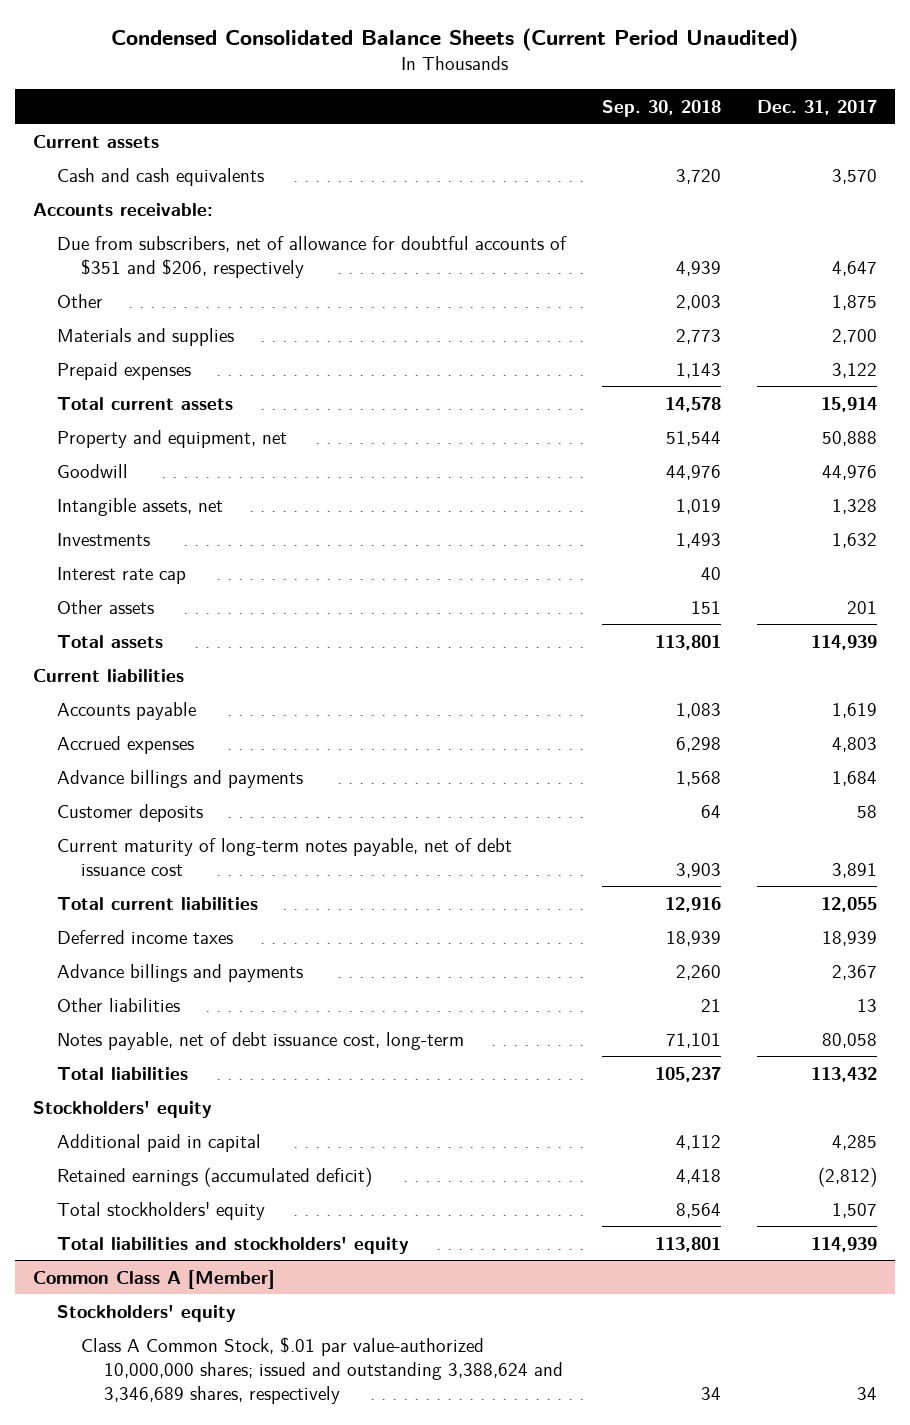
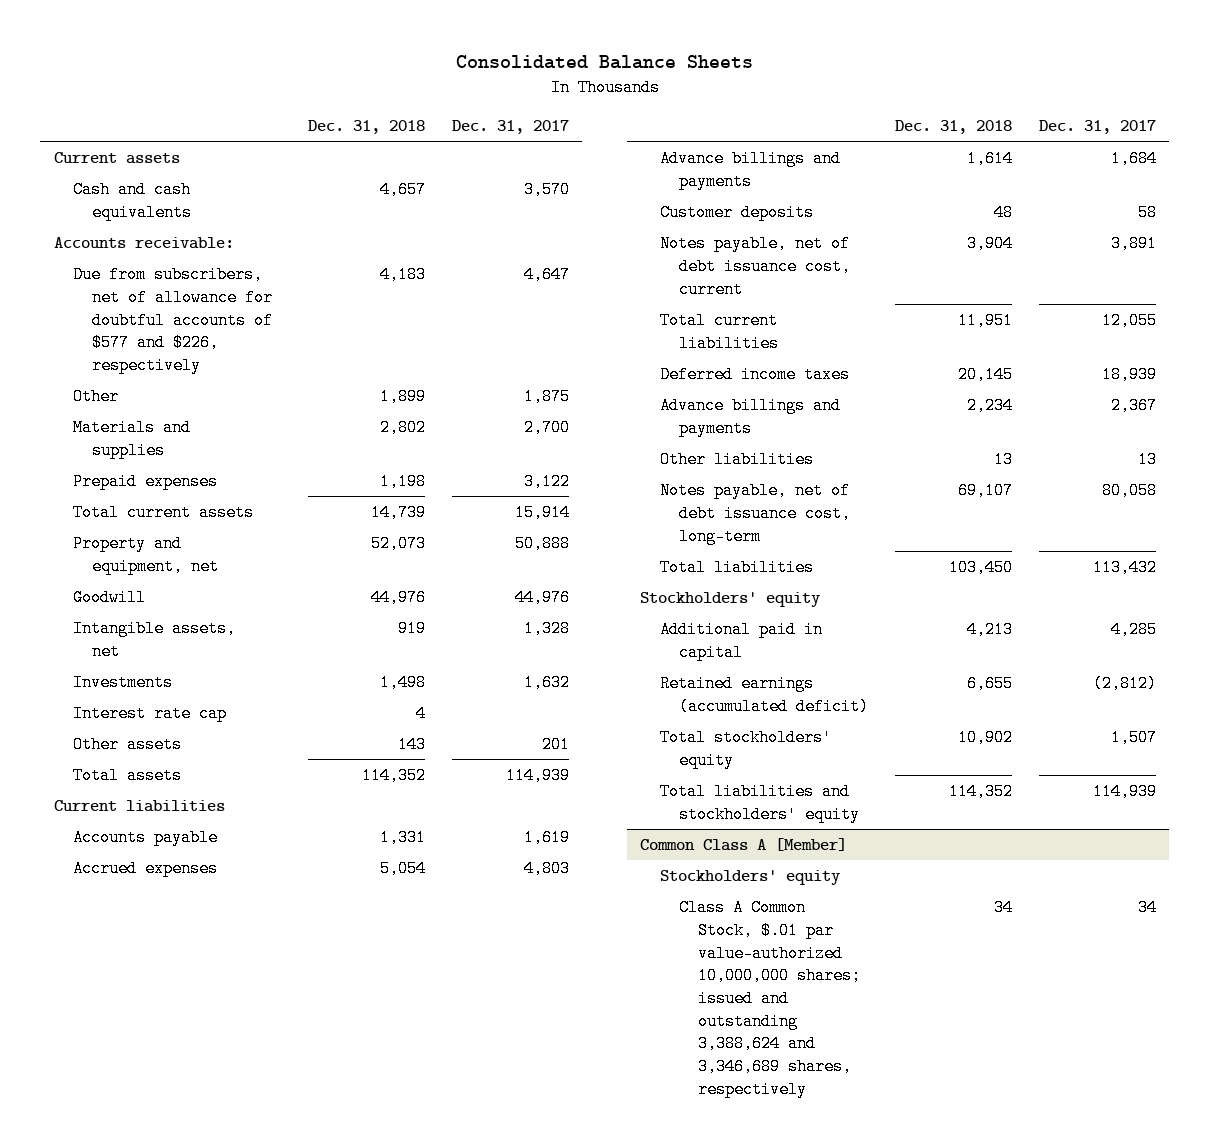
- Condensed Consolidated Balance Sheets (Current Period Unaudited)
+ Consolidated Balance Sheets
- | Sep. 30, 2018 | Dec. 31, 2017
+ | Dec. 31, 2018 | Dec. 31, 2017
- Due from subscribers, net of allowance for doubtful accounts of $351 and $206, respectively | 4,939 | 4,647
+ Due from subscribers, net of allowance for doubtful accounts of $577 and $226, respectively | 4,183 | 4,647
- Current maturity of long-term notes payable, net of debt issuance cost | 3,903 | 3,891
+ Notes payable, net of debt issuance cost, current | 3,904 | 3,891

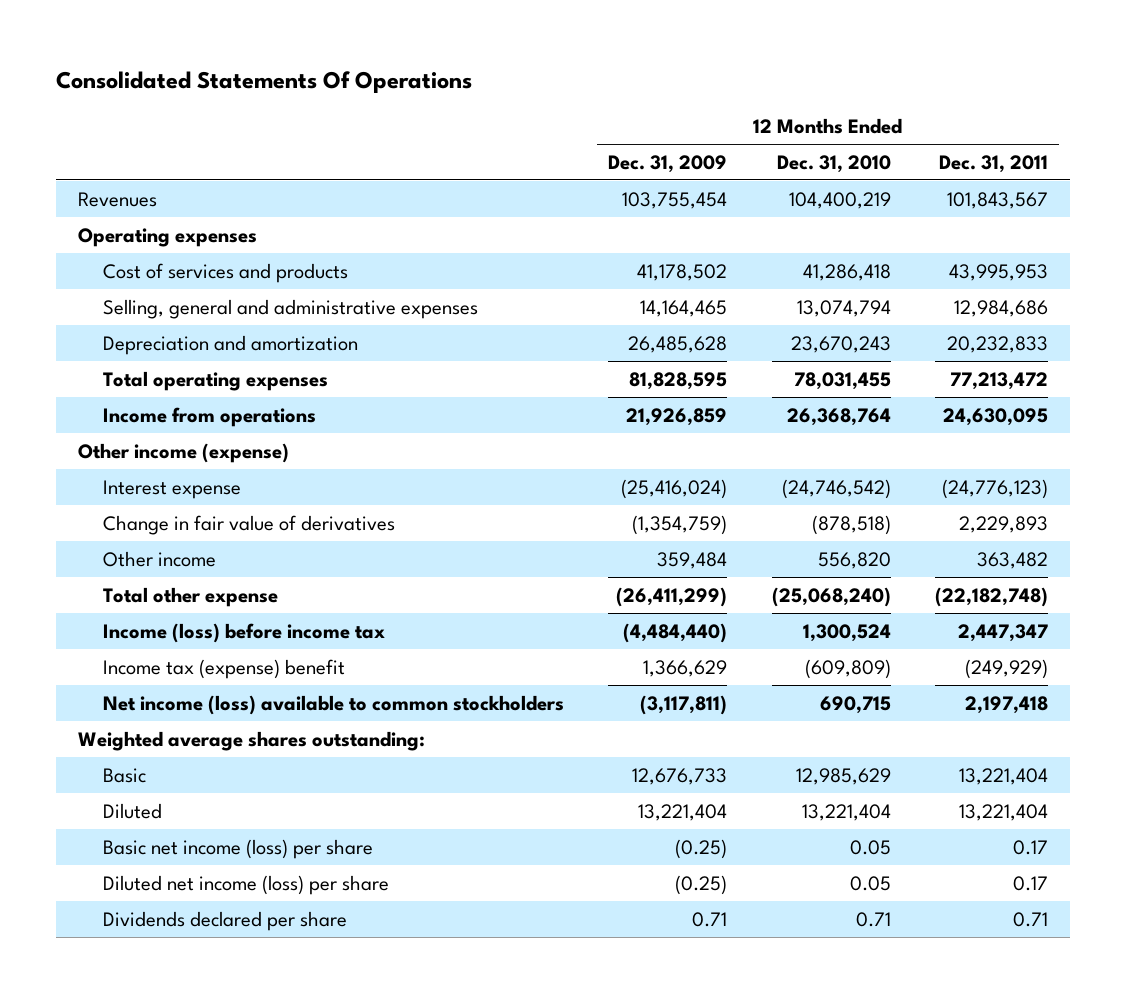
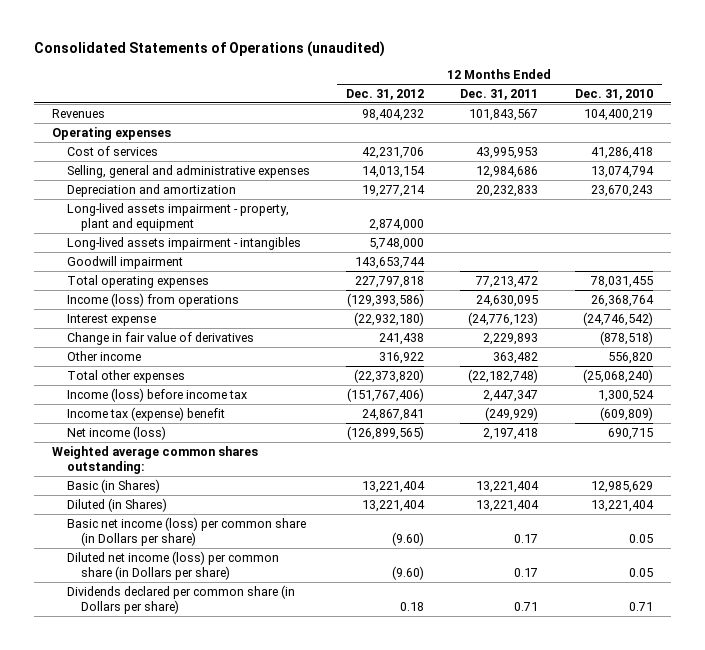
- Consolidated Statements Of Operations
+ Consolidated Statements of Operations (unaudited)
- | 12 Months Ended Dec. 31, 2009 | 12 Months Ended Dec. 31, 2010 | 12 Months Ended Dec. 31, 2011
+ | 12 Months Ended Dec. 31, 2012 | 12 Months Ended Dec. 31, 2011 | 12 Months Ended Dec. 31, 2010
- Cost of services and products | 41,178,502 | 41,286,418 | 43,995,953
+ Cost of services | 42,231,706 | 43,995,953 | 41,286,418
+ Long-lived assets impairment - property, plant and equipment | 2,874,000 | |
+ Long-lived assets impairment - intangibles | 5,748,000 | |
+ Goodwill impairment | 143,653,744 | |
- Income from operations | 21,926,859 | 26,368,764 | 24,630,095
- Other income (expense)
+ Income (loss) from operations | (129,393,586) | 24,630,095 | 26,368,764
- Total other expense | (26,411,299) | (25,068,240) | (22,182,748)
+ Total other expenses | (22,373,820) | (22,182,748) | (25,068,240)
- Net income (loss) available to common stockholders | (3,117,811) | 690,715 | 2,197,418
- Weighted average shares outstanding:
- Basic | 12,676,733 | 12,985,629 | 13,221,404
- Diluted | 13,221,404 | 13,221,404 | 13,221,404
- Basic net income (loss) per share | (0.25) | 0.05 | 0.17
- Diluted net income (loss) per share | (0.25) | 0.05 | 0.17
- Dividends declared per share | 0.71 | 0.71 | 0.71
+ Net income (loss) | (126,899,565) | 2,197,418 | 690,715
+ Weighted average common shares outstanding:
+ Basic (in Shares) | 13,221,404 | 13,221,404 | 12,985,629
+ Diluted (in Shares) | 13,221,404 | 13,221,404 | 13,221,404
+ Basic net income (loss) per common share (in Dollars per share) | (9.60) | 0.17 | 0.05
+ Diluted net income (loss) per common share (in Dollars per share) | (9.60) | 0.17 | 0.05
+ Dividends declared per common share (in Dollars per share) | 0.18 | 0.71 | 0.71

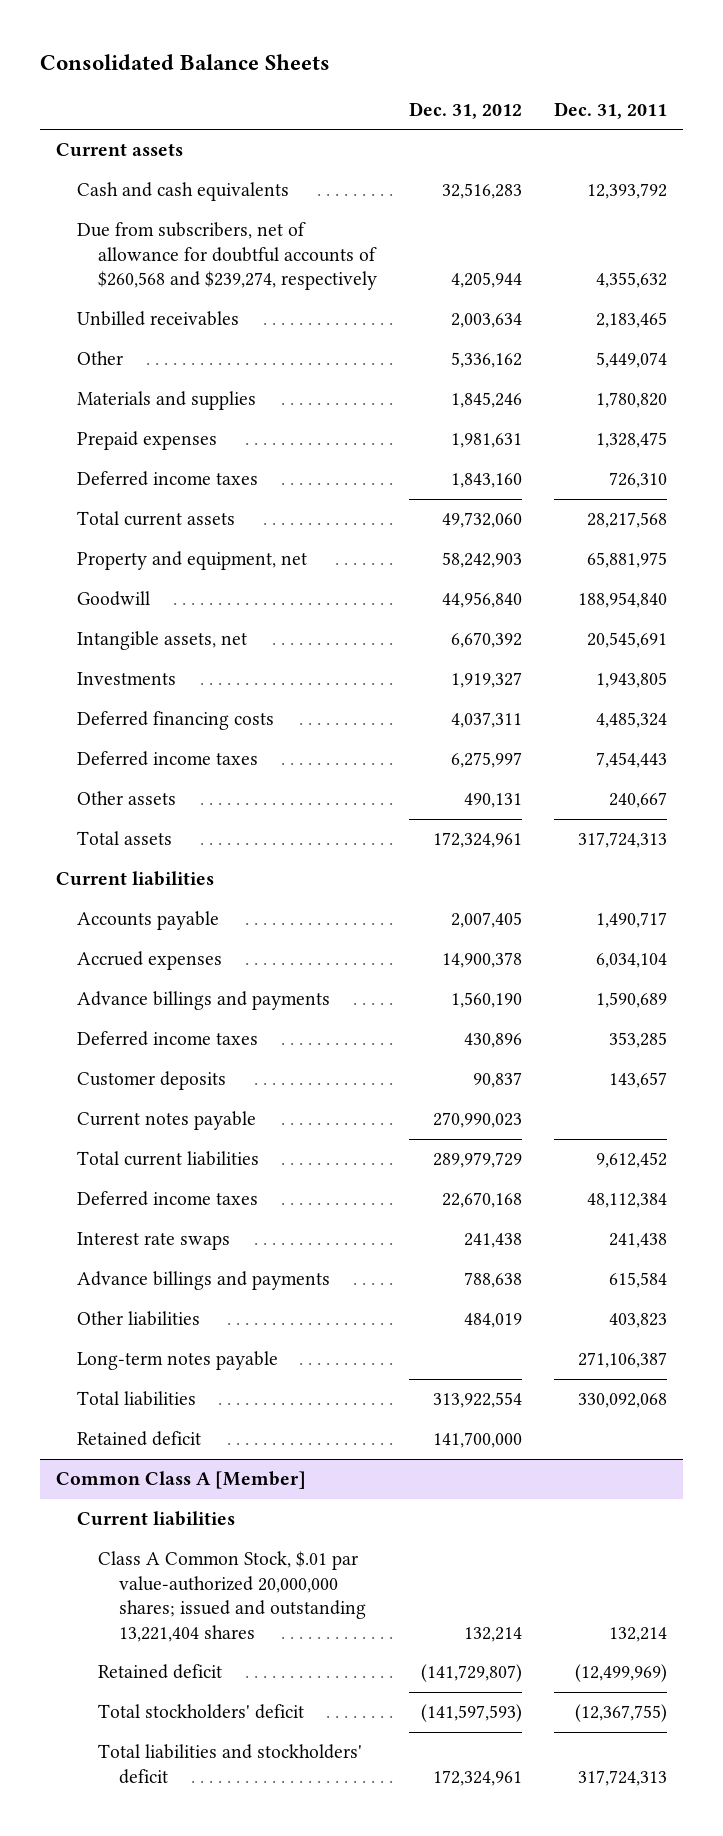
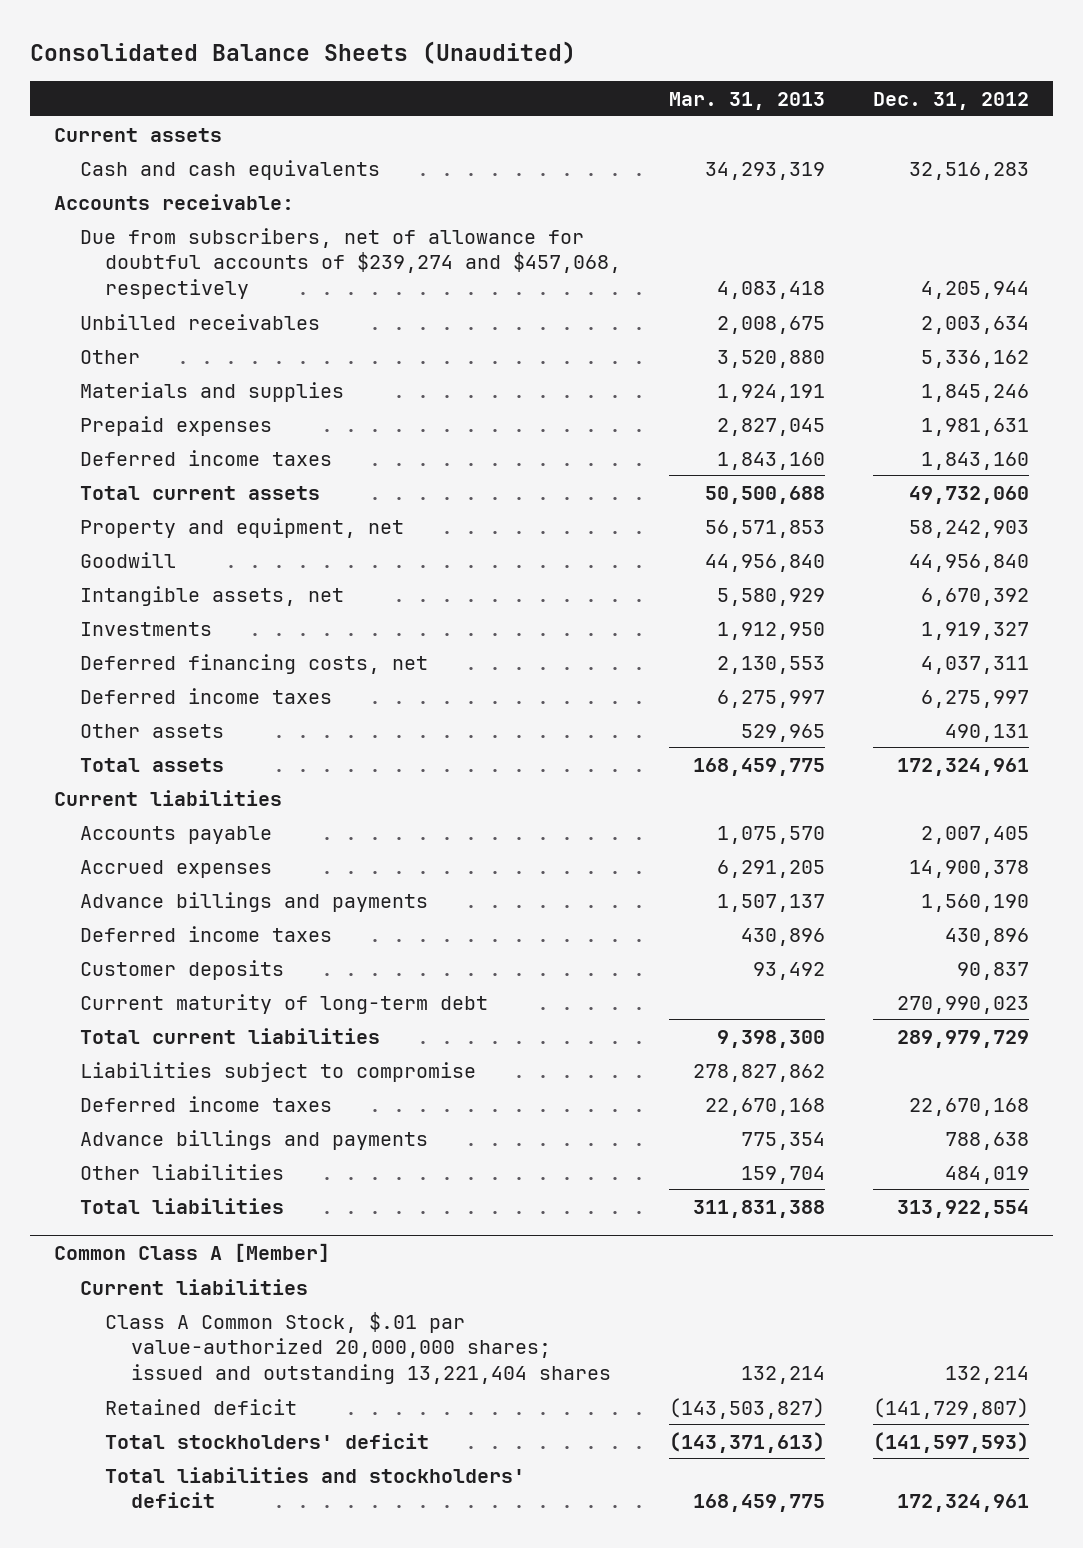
- Consolidated Balance Sheets
+ Consolidated Balance Sheets (Unaudited)
- | Dec. 31, 2012 | Dec. 31, 2011
+ | Mar. 31, 2013 | Dec. 31, 2012
- Due from subscribers, net of allowance for doubtful accounts of $260,568 and $239,274, respectively | 4,205,944 | 4,355,632
+ Accounts receivable:
+ Due from subscribers, net of allowance for doubtful accounts of $239,274 and $457,068, respectively | 4,083,418 | 4,205,944
- Deferred financing costs | 4,037,311 | 4,485,324
+ Deferred financing costs, net | 2,130,553 | 4,037,311
- Current notes payable | 270,990,023 |
+ Current maturity of long-term debt | | 270,990,023
+ Liabilities subject to compromise | 278,827,862 |
- Interest rate swaps | 241,438 | 241,438
- Long-term notes payable | | 271,106,387
- Retained deficit | 141,700,000 |

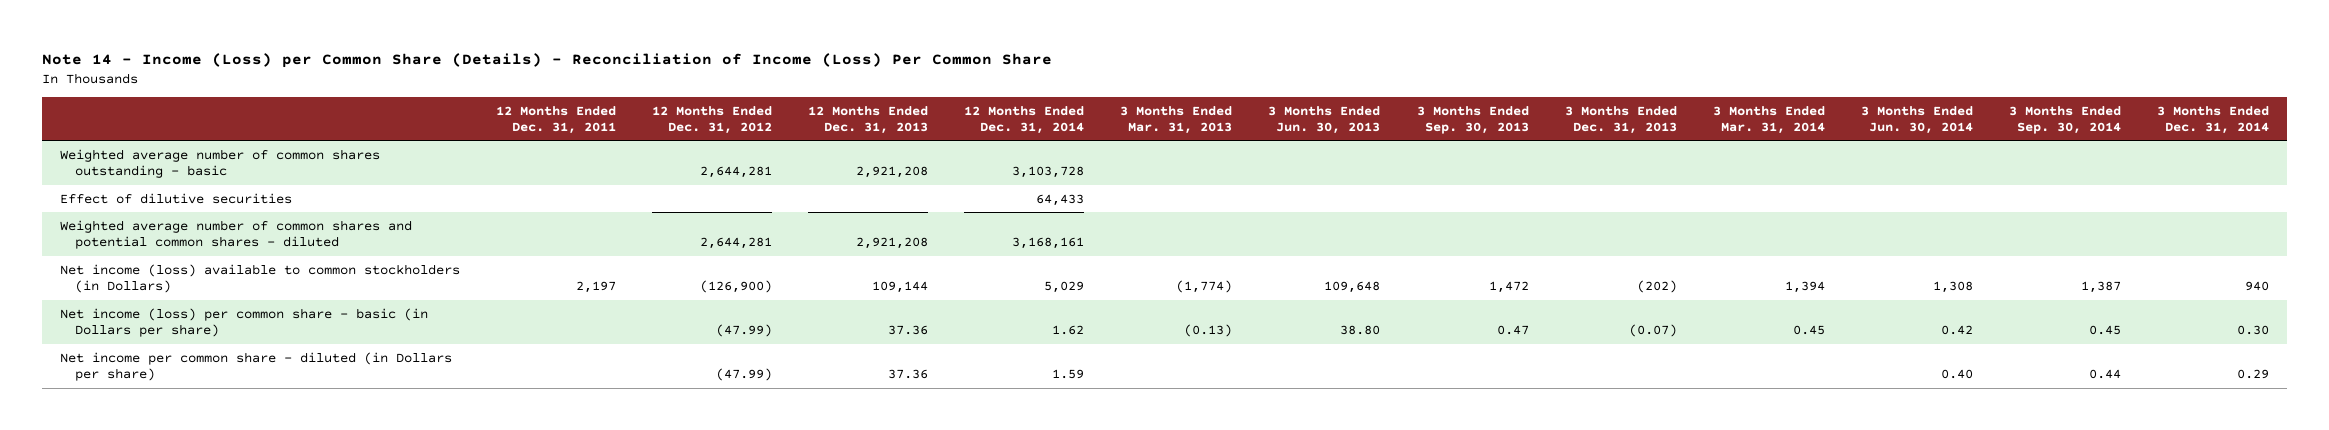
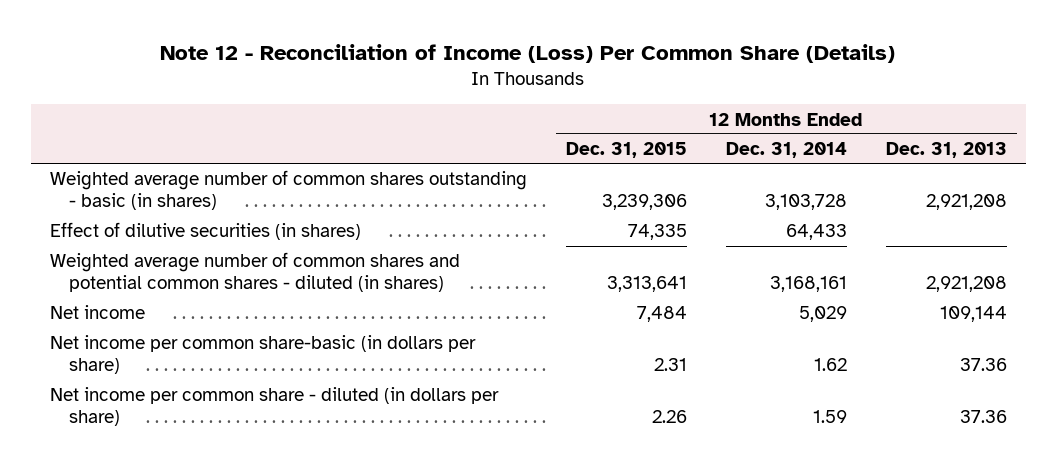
- Note 14 - Income (Loss) per Common Share (Details) - Reconciliation of Income (Loss) Per Common Share
+ Note 12 - Reconciliation of Income (Loss) Per Common Share (Details)
- | 12 Months Ended Dec. 31, 2011 | 12 Months Ended Dec. 31, 2012 | 12 Months Ended Dec. 31, 2013 | 12 Months Ended Dec. 31, 2014 | 3 Months Ended Mar. 31, 2013 | 3 Months Ended Jun. 30, 2013 | 3 Months Ended Sep. 30, 2013 | 3 Months Ended Dec. 31, 2013 | 3 Months Ended Mar. 31, 2014 | 3 Months Ended Jun. 30, 2014 | 3 Months Ended Sep. 30, 2014 | 3 Months Ended Dec. 31, 2014
+ | 12 Months Ended Dec. 31, 2015 | 12 Months Ended Dec. 31, 2014 | 12 Months Ended Dec. 31, 2013
- Weighted average number of common shares outstanding - basic | | 2,644,281 | 2,921,208 | 3,103,728 | | | | | | | |
- Effect of dilutive securities | | | | 64,433 | | | | | | | |
- Weighted average number of common shares and potential common shares - diluted | | 2,644,281 | 2,921,208 | 3,168,161 | | | | | | | |
- Net income (loss) available to common stockholders (in Dollars) | 2,197 | (126,900) | 109,144 | 5,029 | (1,774) | 109,648 | 1,472 | (202) | 1,394 | 1,308 | 1,387 | 940
- Net income (loss) per common share - basic (in Dollars per share) | | (47.99) | 37.36 | 1.62 | (0.13) | 38.80 | 0.47 | (0.07) | 0.45 | 0.42 | 0.45 | 0.30
- Net income per common share - diluted (in Dollars per share) | | (47.99) | 37.36 | 1.59 | | | | | | 0.40 | 0.44 | 0.29
+ Weighted average number of common shares outstanding - basic (in shares) | 3,239,306 | 3,103,728 | 2,921,208
+ Effect of dilutive securities (in shares) | 74,335 | 64,433 |
+ Weighted average number of common shares and potential common shares - diluted (in shares) | 3,313,641 | 3,168,161 | 2,921,208
+ Net income | 7,484 | 5,029 | 109,144
+ Net income per common share-basic (in dollars per share) | 2.31 | 1.62 | 37.36
+ Net income per common share - diluted (in dollars per share) | 2.26 | 1.59 | 37.36

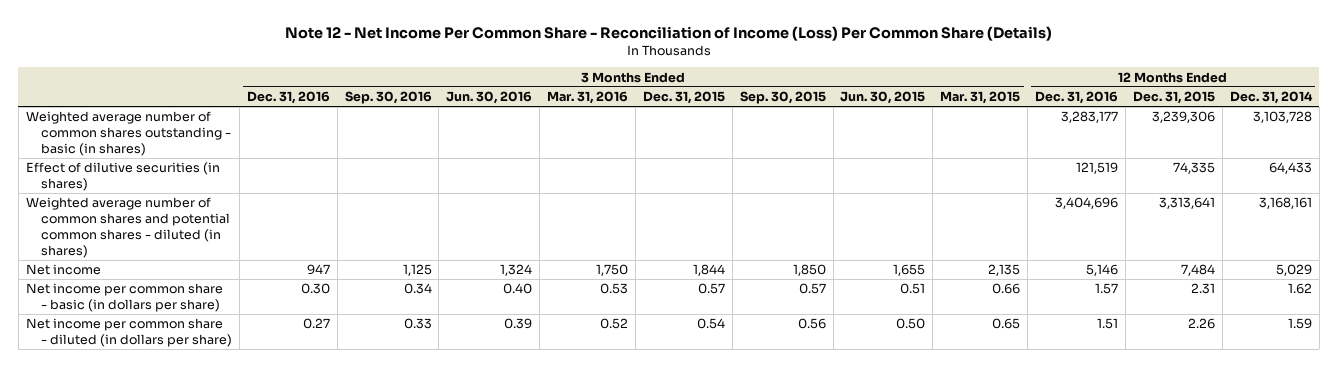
- Note 12 - Reconciliation of Income (Loss) Per Common Share (Details)
+ Note 12 - Net Income Per Common Share - Reconciliation of Income (Loss) Per Common Share (Details)
- | 12 Months Ended Dec. 31, 2015 | 12 Months Ended Dec. 31, 2014 | 12 Months Ended Dec. 31, 2013
+ | 3 Months Ended Dec. 31, 2016 | 3 Months Ended Sep. 30, 2016 | 3 Months Ended Jun. 30, 2016 | 3 Months Ended Mar. 31, 2016 | 3 Months Ended Dec. 31, 2015 | 3 Months Ended Sep. 30, 2015 | 3 Months Ended Jun. 30, 2015 | 3 Months Ended Mar. 31, 2015 | 12 Months Ended Dec. 31, 2016 | 12 Months Ended Dec. 31, 2015 | 12 Months Ended Dec. 31, 2014
- Net income per common share-basic (in dollars per share) | 2.31 | 1.62 | 37.36
+ Net income per common share - basic (in dollars per share) | 0.30 | 0.34 | 0.40 | 0.53 | 0.57 | 0.57 | 0.51 | 0.66 | 1.57 | 2.31 | 1.62

